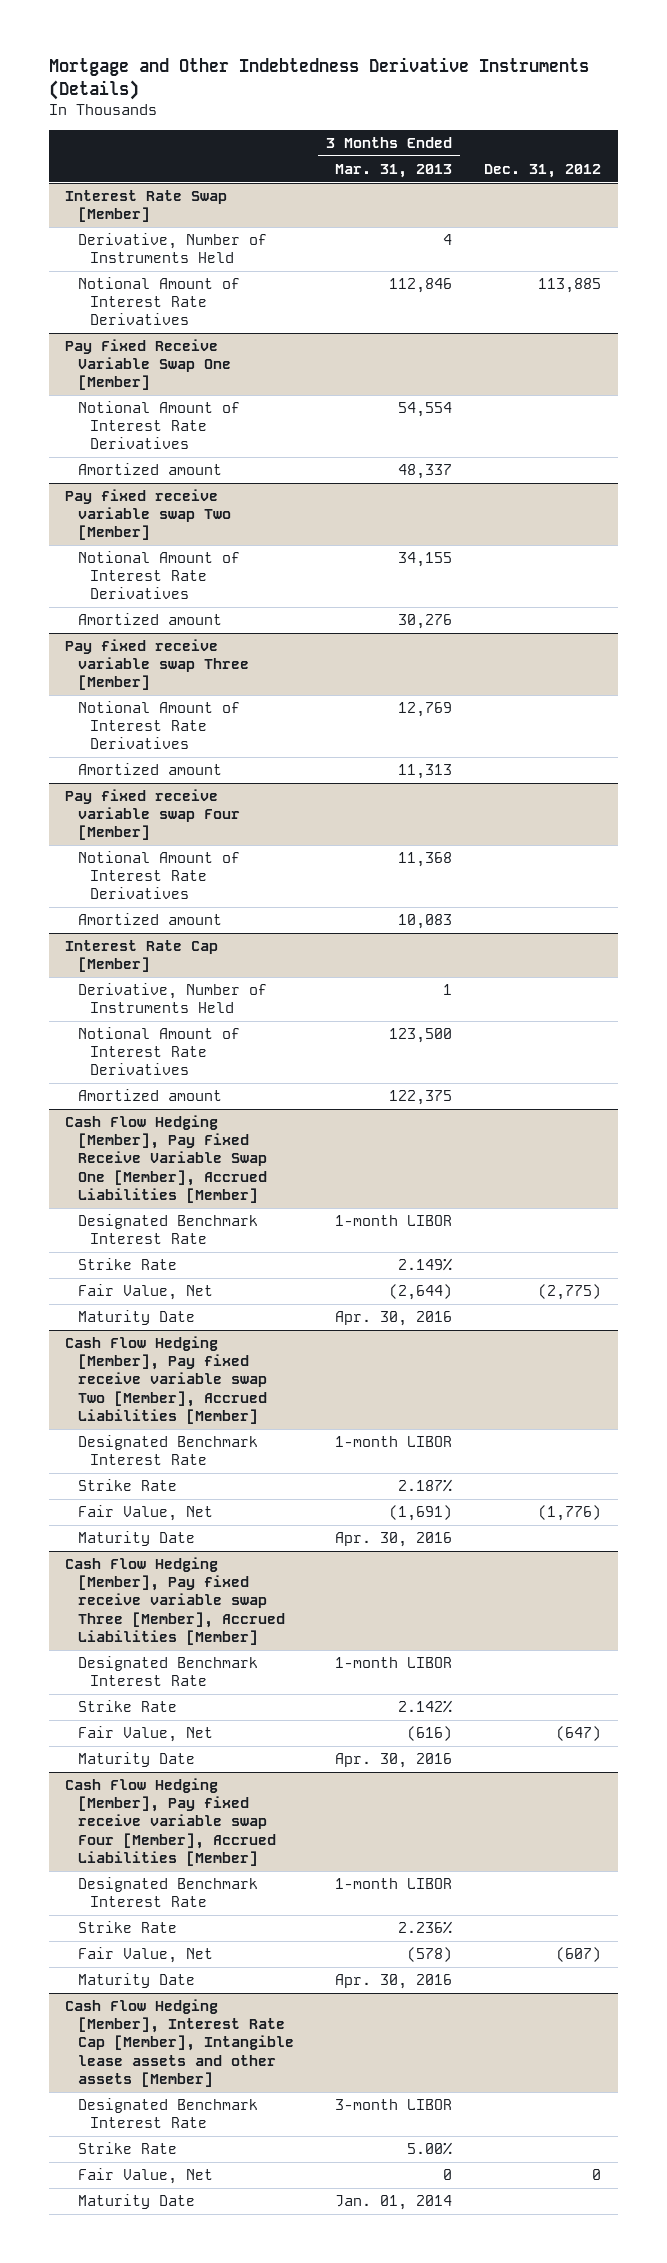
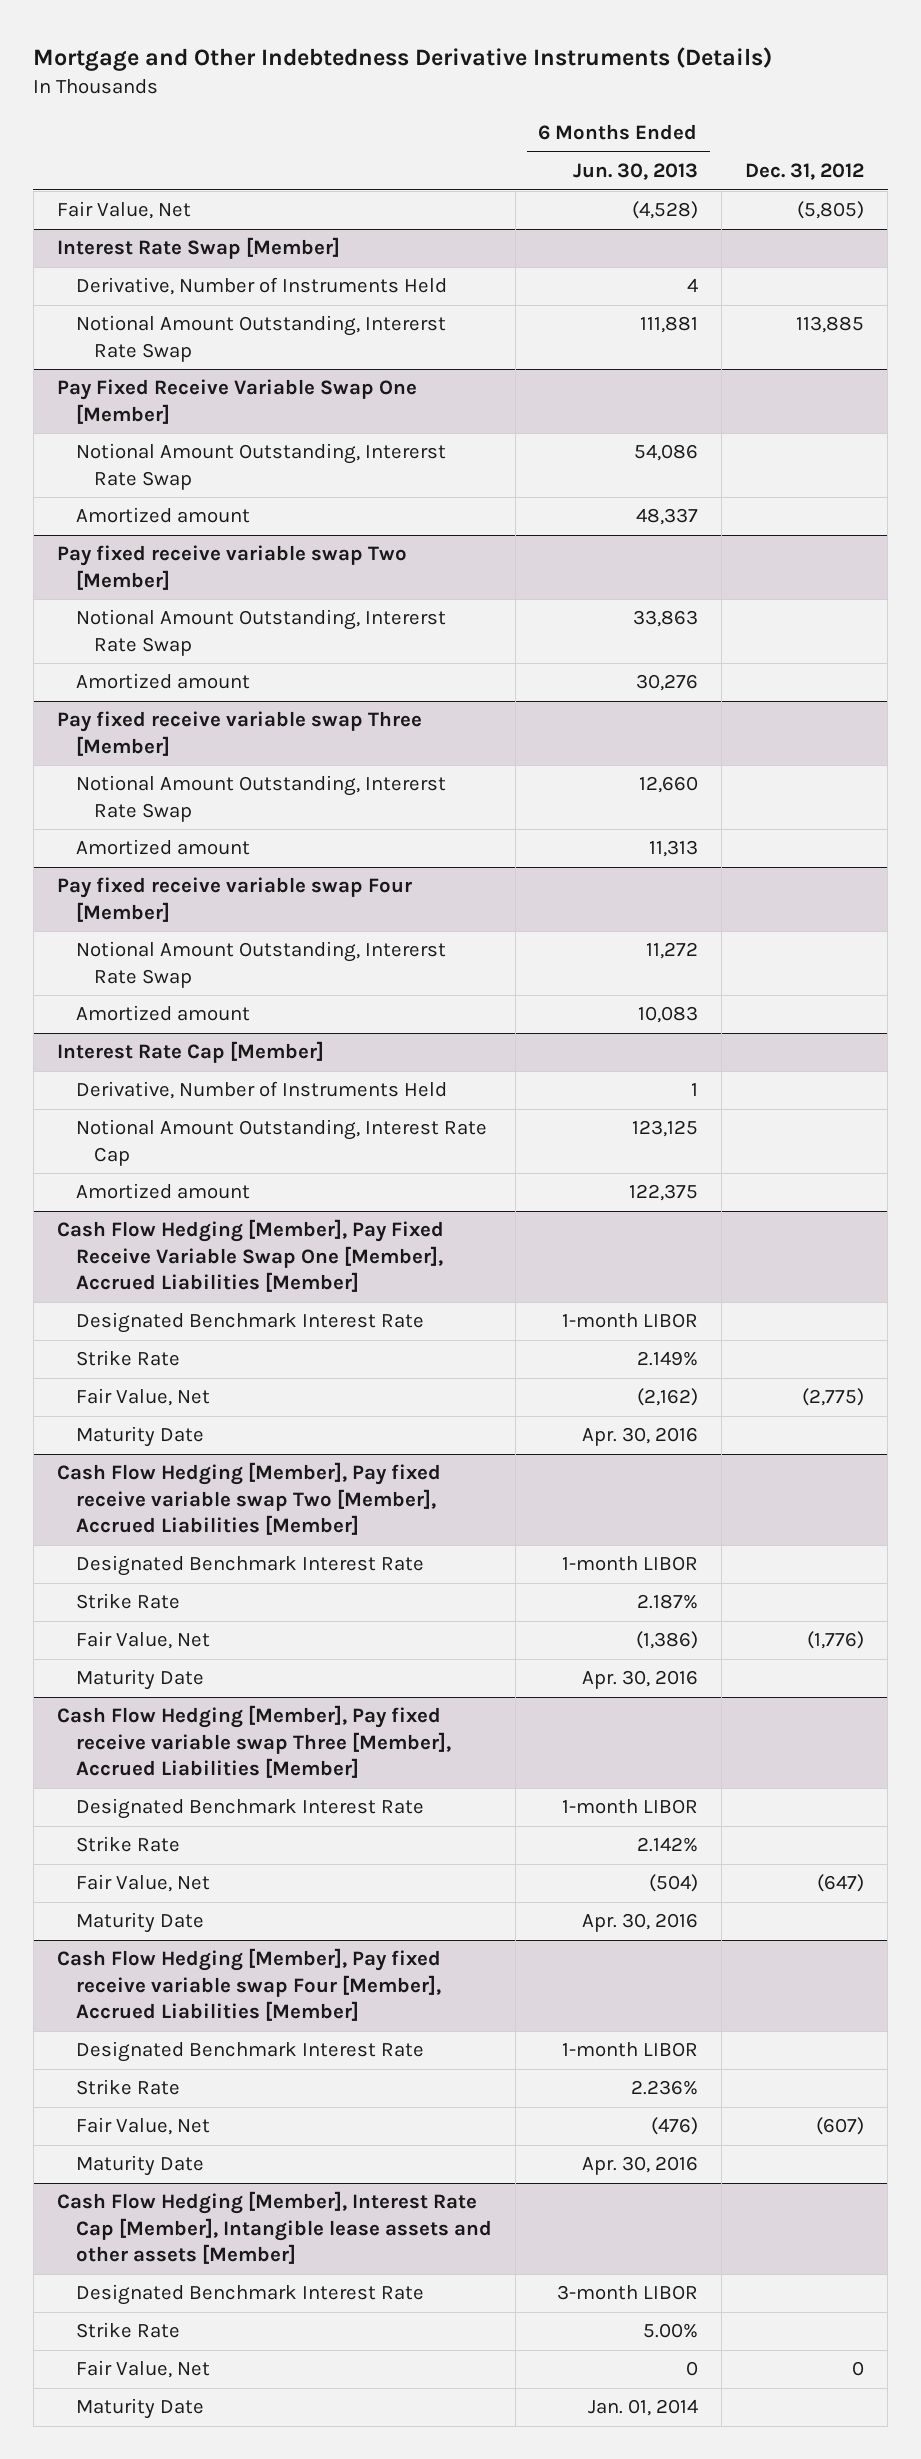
- | 3 Months Ended Mar. 31, 2013 | Dec. 31, 2012
+ | 6 Months Ended Jun. 30, 2013 | Dec. 31, 2012
+ Fair Value, Net | (4,528) | (5,805)
@ Interest Rate Swap [Member]
- Notional Amount of Interest Rate Derivatives | 112,846 | 113,885
+ Notional Amount Outstanding, Intererst Rate Swap | 111,881 | 113,885
@ Pay Fixed Receive Variable Swap One [Member]
- Notional Amount of Interest Rate Derivatives | 54,554 |
+ Notional Amount Outstanding, Intererst Rate Swap | 54,086 |
@ Pay fixed receive variable swap Two [Member]
- Notional Amount of Interest Rate Derivatives | 34,155 |
+ Notional Amount Outstanding, Intererst Rate Swap | 33,863 |
@ Pay fixed receive variable swap Three [Member]
- Notional Amount of Interest Rate Derivatives | 12,769 |
+ Notional Amount Outstanding, Intererst Rate Swap | 12,660 |
@ Pay fixed receive variable swap Four [Member]
- Notional Amount of Interest Rate Derivatives | 11,368 |
+ Notional Amount Outstanding, Intererst Rate Swap | 11,272 |
@ Interest Rate Cap [Member]
- Notional Amount of Interest Rate Derivatives | 123,500 |
+ Notional Amount Outstanding, Interest Rate Cap | 123,125 |

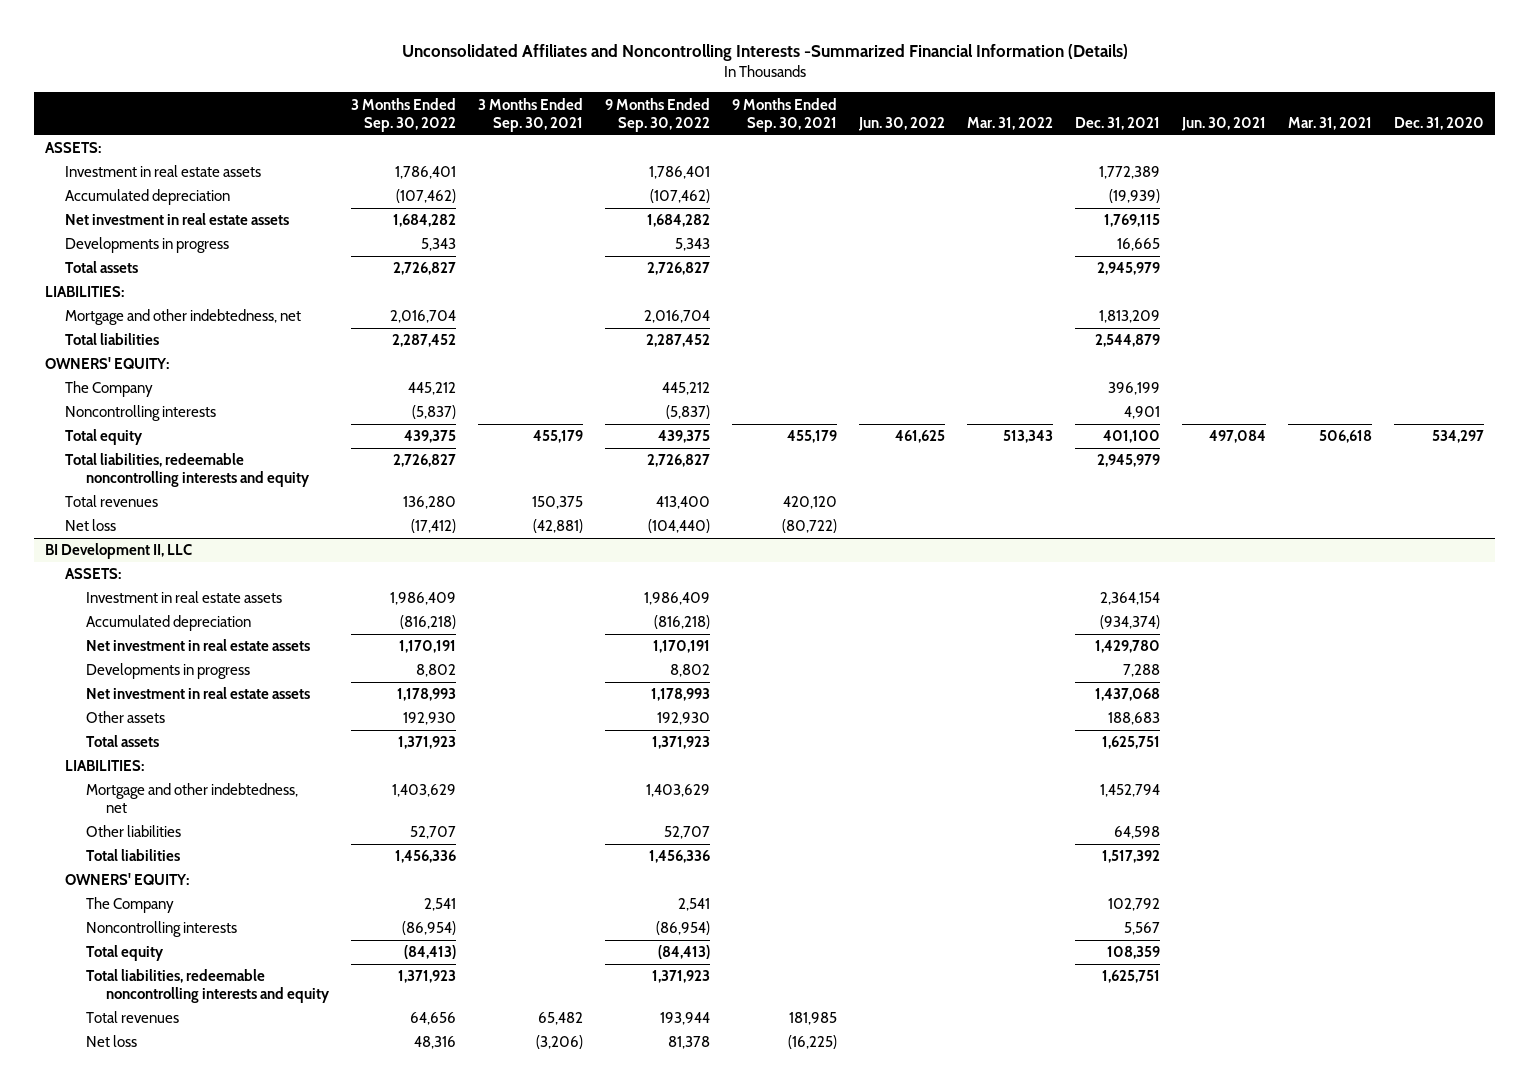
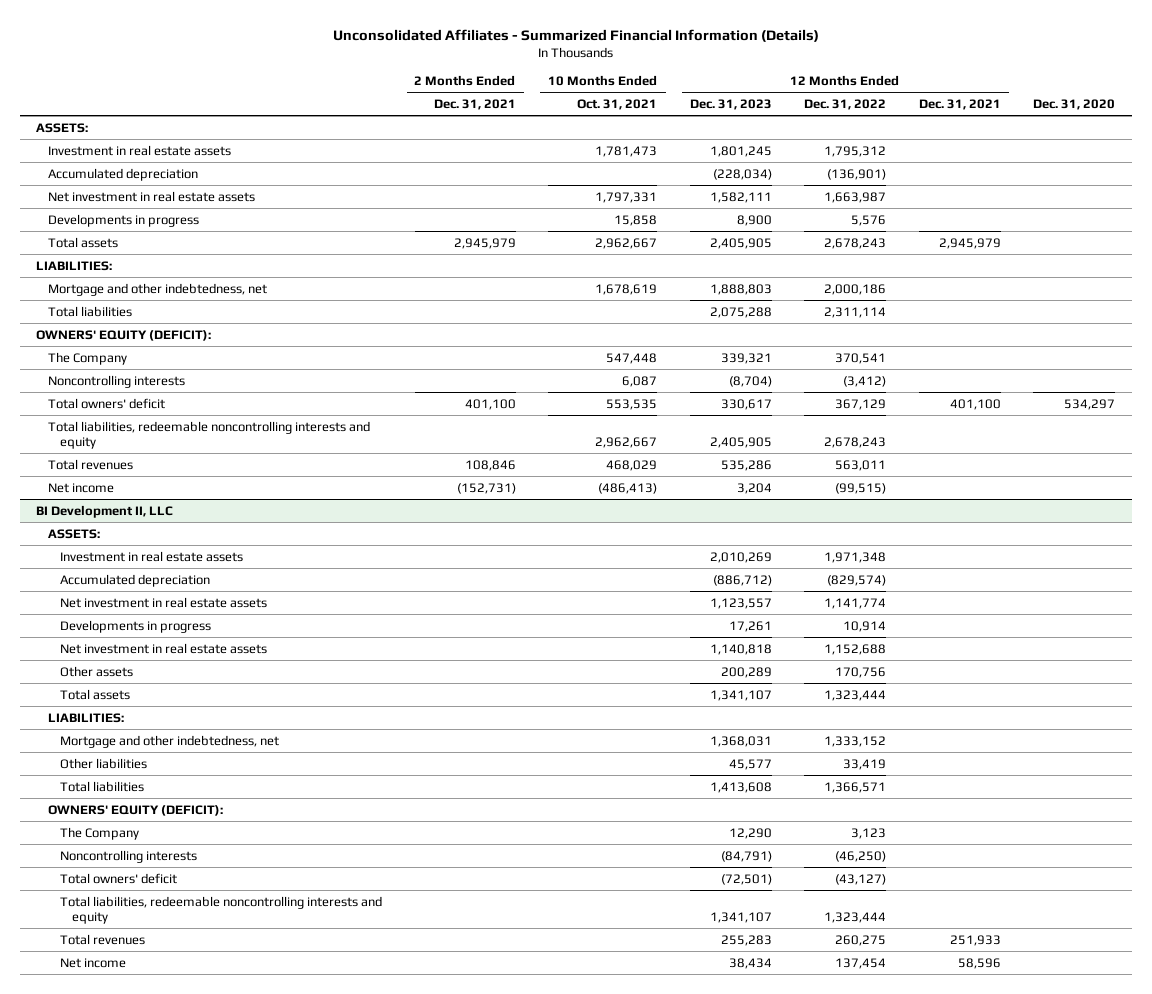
- Unconsolidated Affiliates and Noncontrolling Interests -Summarized Financial Information (Details)
+ Unconsolidated Affiliates - Summarized Financial Information (Details)
- | 3 Months Ended Sep. 30, 2022 | 3 Months Ended Sep. 30, 2021 | 9 Months Ended Sep. 30, 2022 | 9 Months Ended Sep. 30, 2021 | Jun. 30, 2022 | Mar. 31, 2022 | Dec. 31, 2021 | Jun. 30, 2021 | Mar. 31, 2021 | Dec. 31, 2020
+ | 2 Months Ended Dec. 31, 2021 | 10 Months Ended Oct. 31, 2021 | 12 Months Ended Dec. 31, 2023 | 12 Months Ended Dec. 31, 2022 | 12 Months Ended Dec. 31, 2021 | Dec. 31, 2020
- OWNERS' EQUITY:
+ OWNERS' EQUITY (DEFICIT):
- Total equity | 439,375 | 455,179 | 439,375 | 455,179 | 461,625 | 513,343 | 401,100 | 497,084 | 506,618 | 534,297
+ Total owners' deficit | 401,100 | 553,535 | 330,617 | 367,129 | 401,100 | 534,297
- Net loss | (17,412) | (42,881) | (104,440) | (80,722) | | | | | |
+ Net income | (152,731) | (486,413) | 3,204 | (99,515) | |
@ BI Development II, LLC
- OWNERS' EQUITY:
+ OWNERS' EQUITY (DEFICIT):
- Total equity | (84,413) | | (84,413) | | | | 108,359 | | |
+ Total owners' deficit | | | (72,501) | (43,127) | |
- Net loss | 48,316 | (3,206) | 81,378 | (16,225) | | | | | |
+ Net income | | | 38,434 | 137,454 | 58,596 |

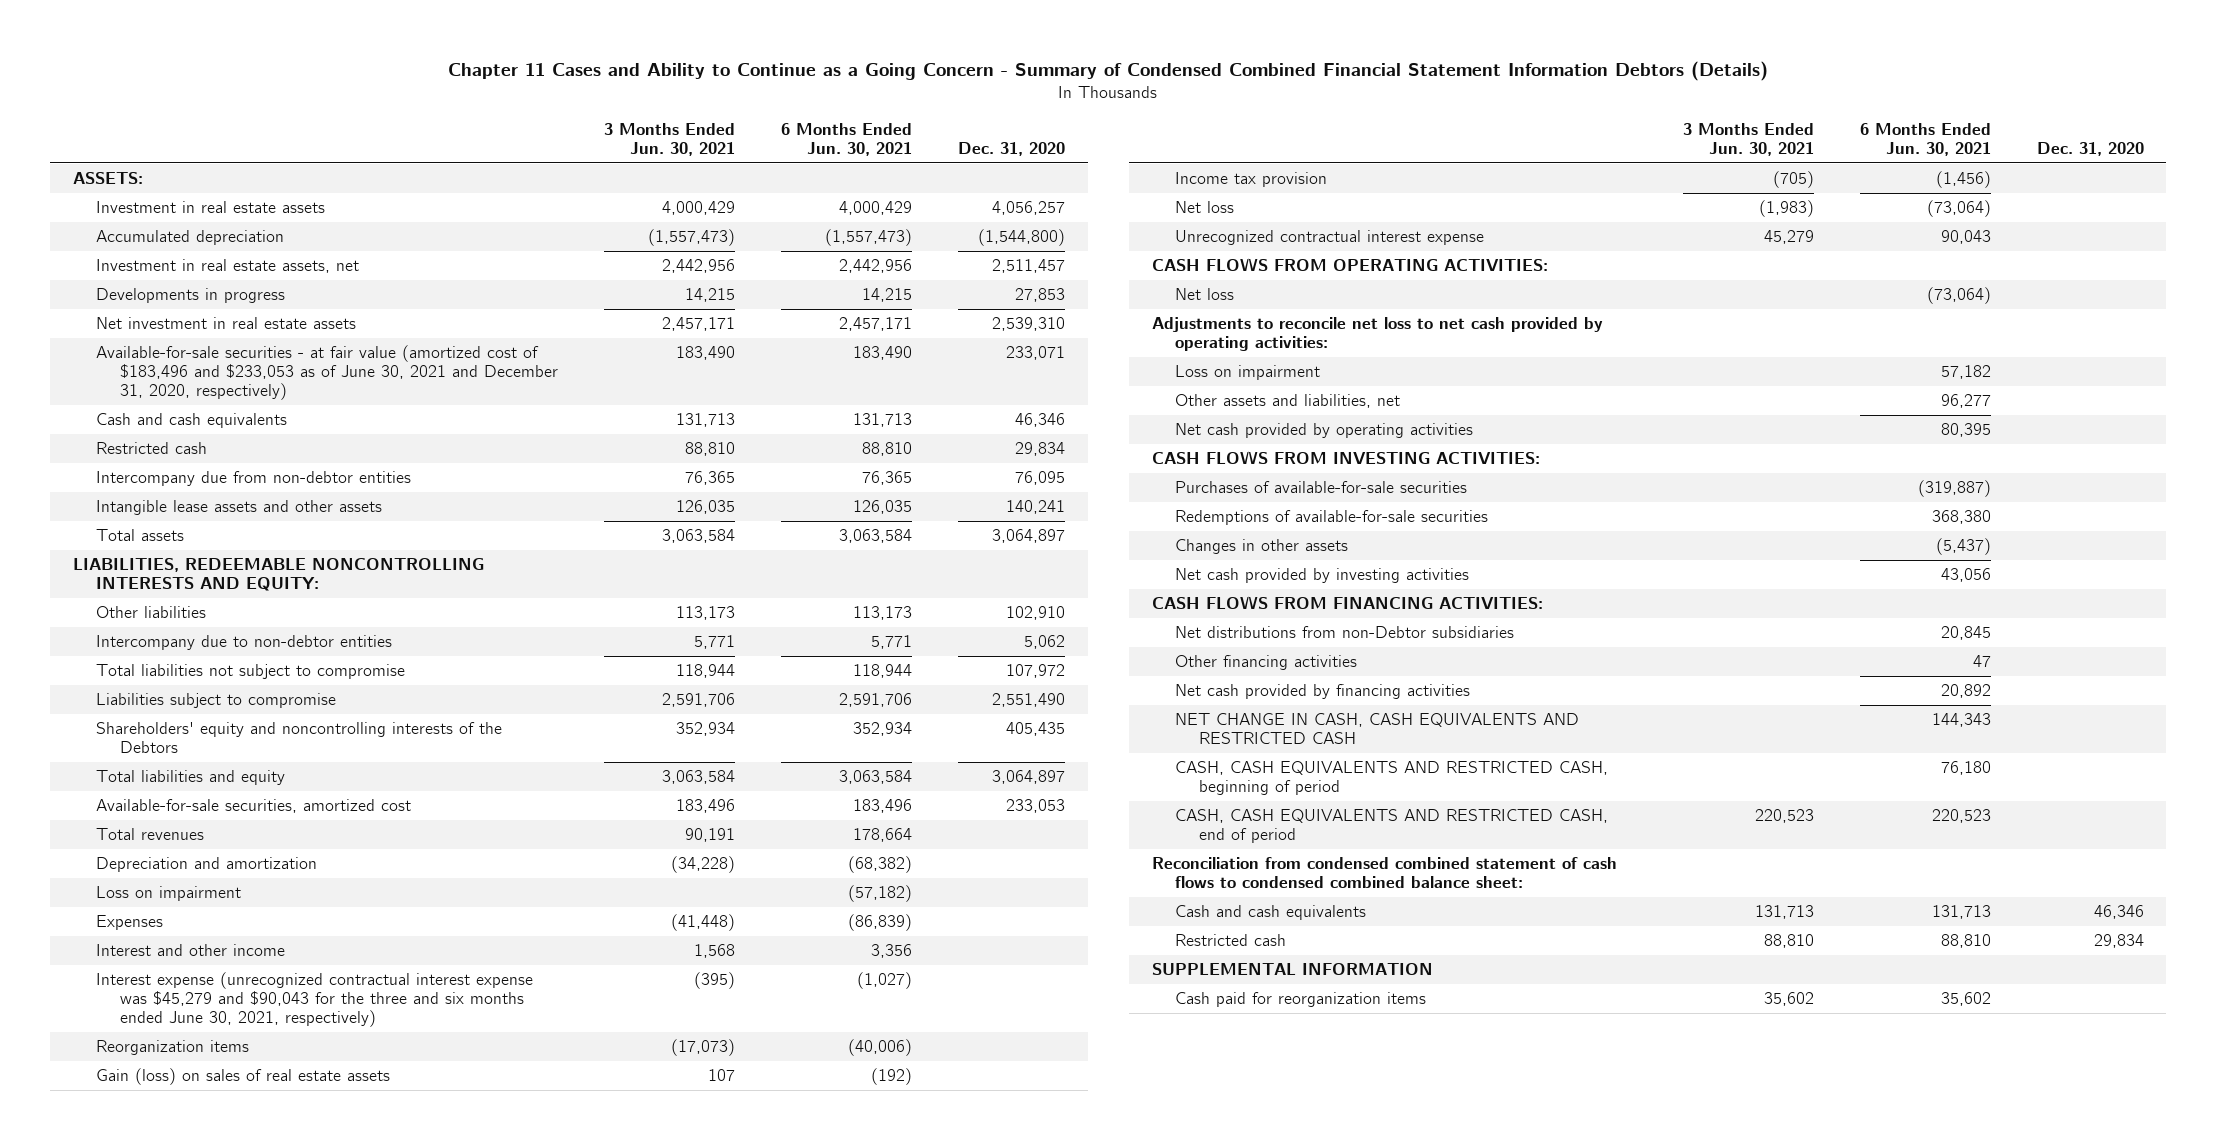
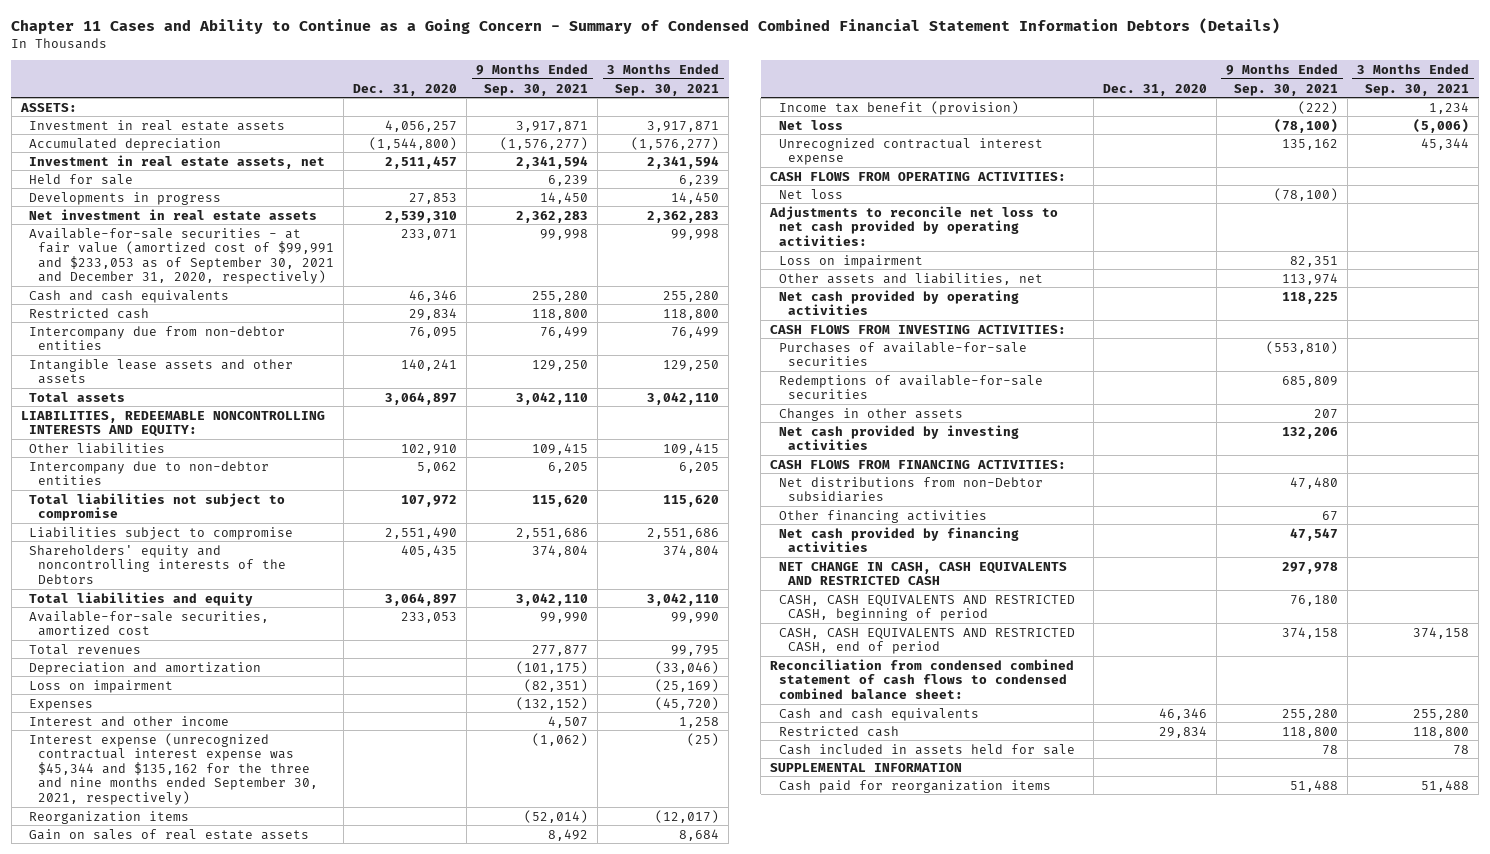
- | 3 Months Ended Jun. 30, 2021 | 6 Months Ended Jun. 30, 2021 | Dec. 31, 2020
+ | Dec. 31, 2020 | 9 Months Ended Sep. 30, 2021 | 3 Months Ended Sep. 30, 2021
+ Held for sale | | 6,239 | 6,239
- Available-for-sale securities - at fair value (amortized cost of $183,496 and $233,053 as of June 30, 2021 and December 31, 2020, respectively) | 183,490 | 183,490 | 233,071
+ Available-for-sale securities - at fair value (amortized cost of $99,991 and $233,053 as of September 30, 2021 and December 31, 2020, respectively) | 233,071 | 99,998 | 99,998
- Interest expense (unrecognized contractual interest expense was $45,279 and $90,043 for the three and six months ended June 30, 2021, respectively) | (395) | (1,027) |
+ Interest expense (unrecognized contractual interest expense was $45,344 and $135,162 for the three and nine months ended September 30, 2021, respectively) | | (1,062) | (25)
- Gain (loss) on sales of real estate assets | 107 | (192) |
- Income tax provision | (705) | (1,456) |
+ Gain on sales of real estate assets | | 8,492 | 8,684
+ Income tax benefit (provision) | | (222) | 1,234
+ Cash included in assets held for sale | | 78 | 78

